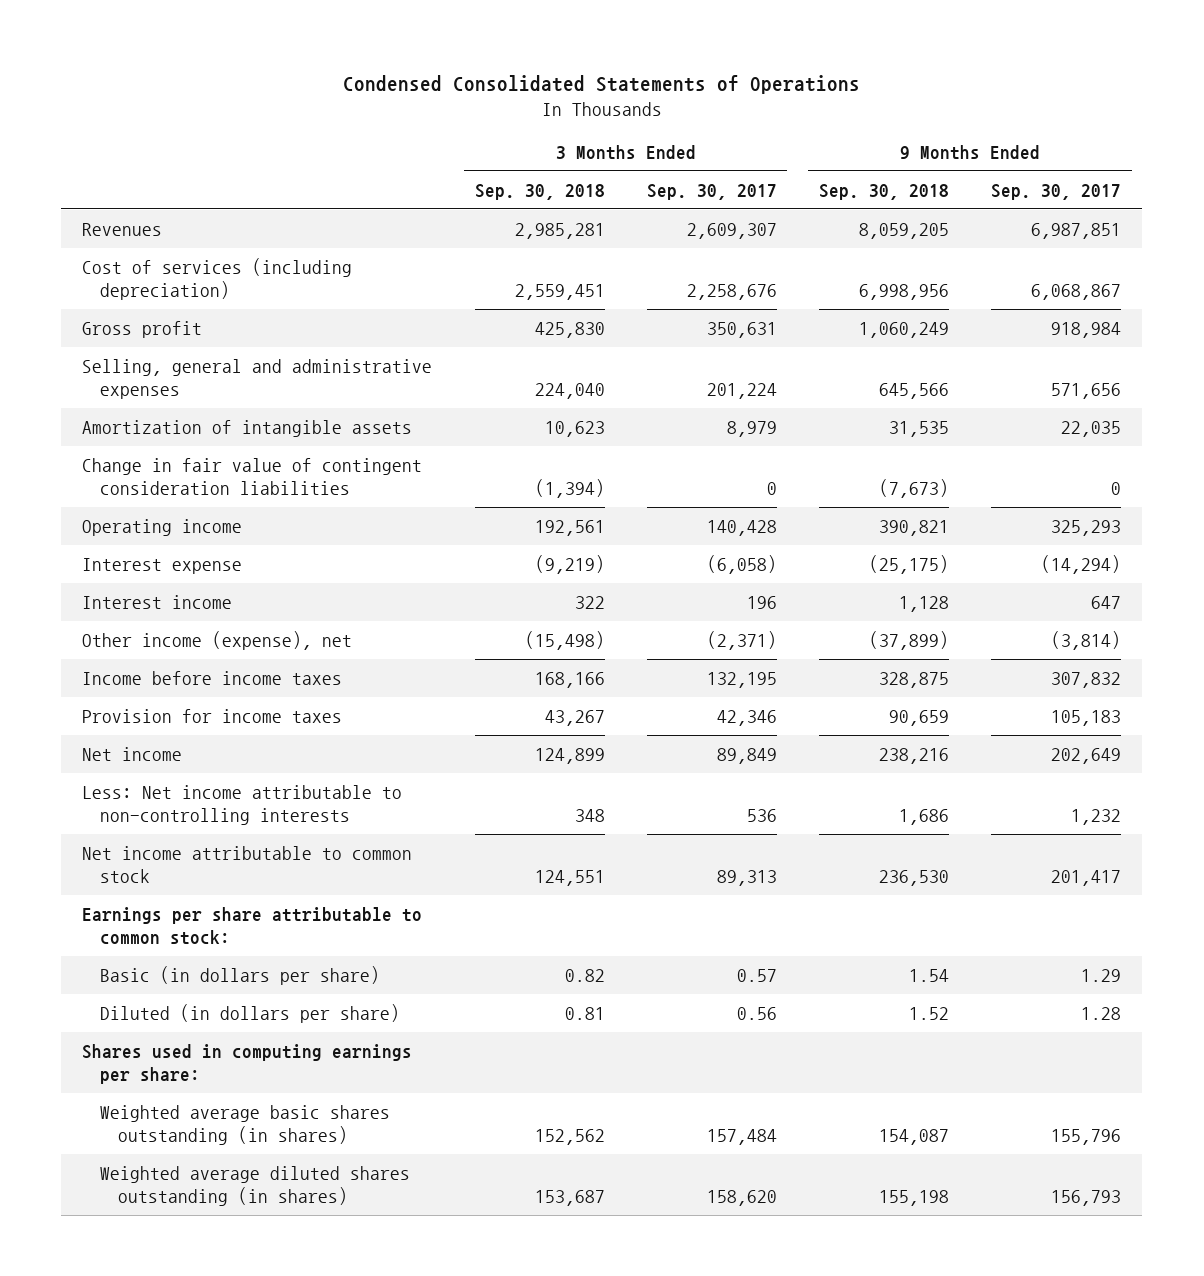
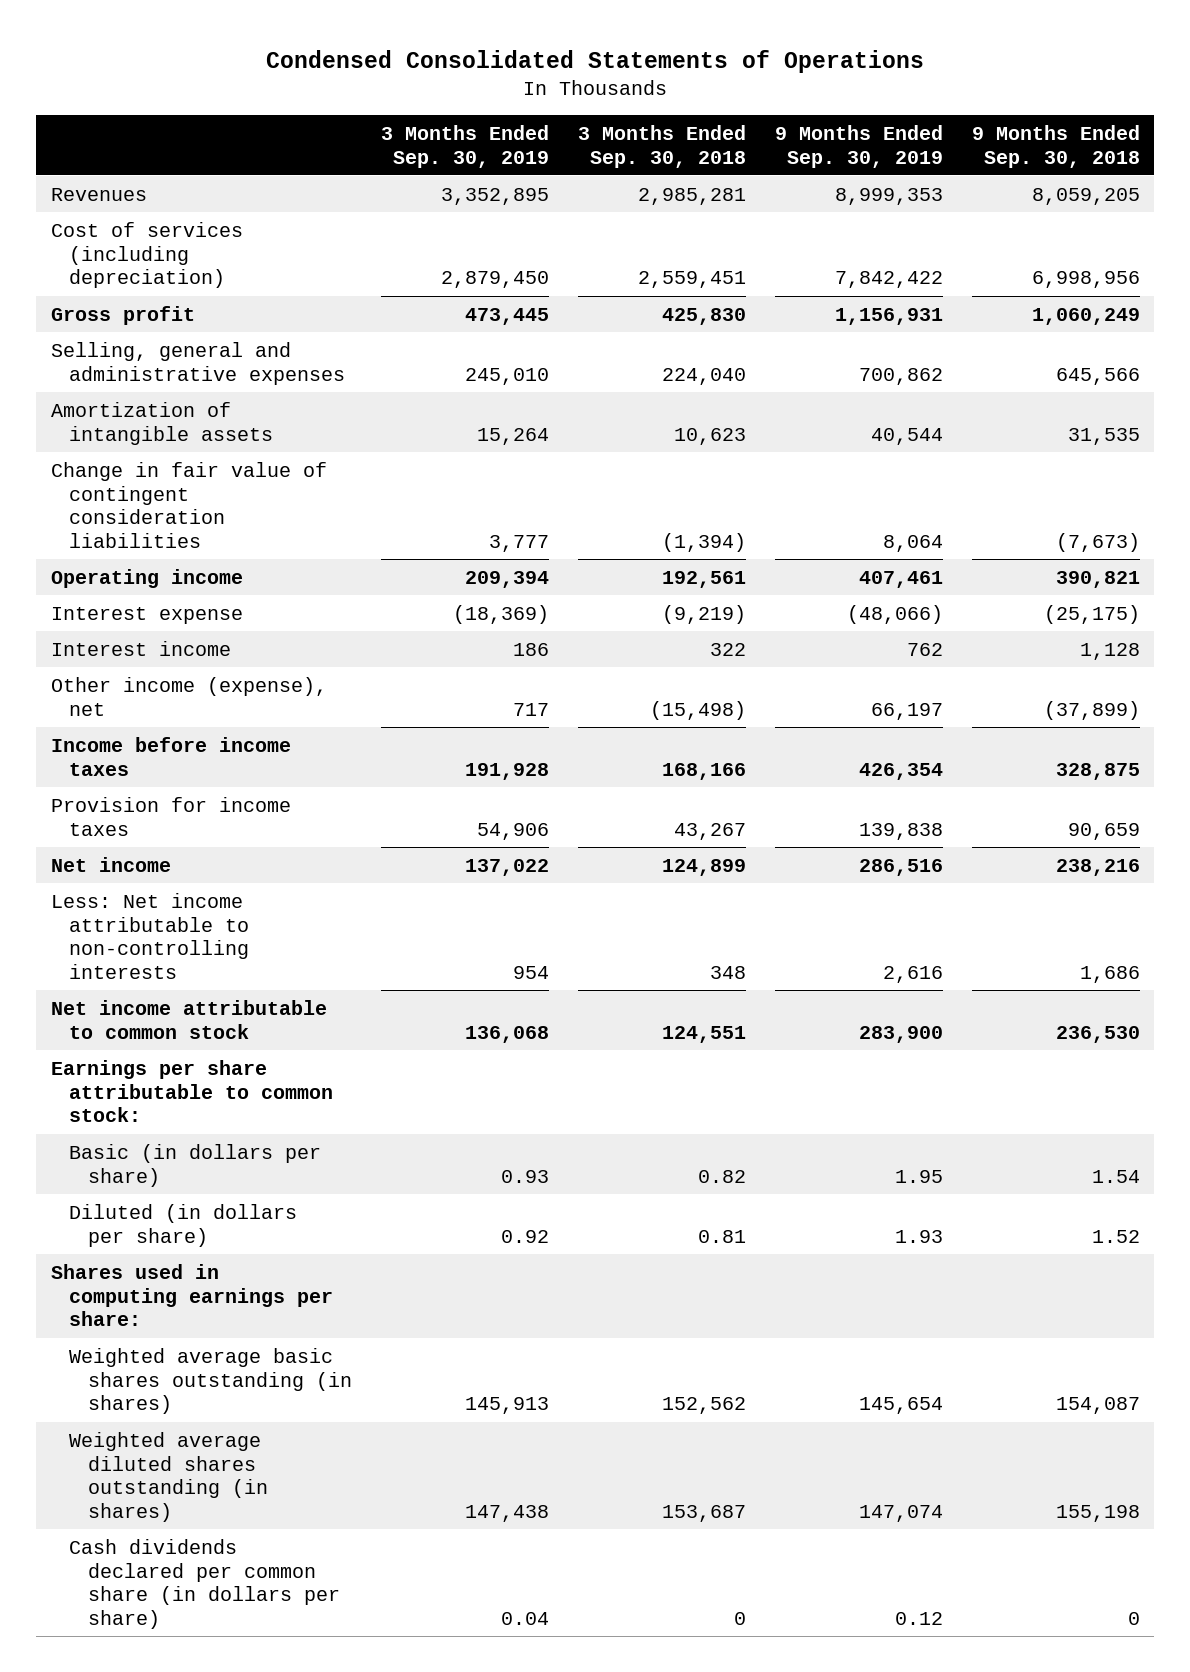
- | 3 Months Ended Sep. 30, 2018 | 3 Months Ended Sep. 30, 2017 | 9 Months Ended Sep. 30, 2018 | 9 Months Ended Sep. 30, 2017
+ | 3 Months Ended Sep. 30, 2019 | 3 Months Ended Sep. 30, 2018 | 9 Months Ended Sep. 30, 2019 | 9 Months Ended Sep. 30, 2018
+ Cash dividends declared per common share (in dollars per share) | 0.04 | 0 | 0.12 | 0

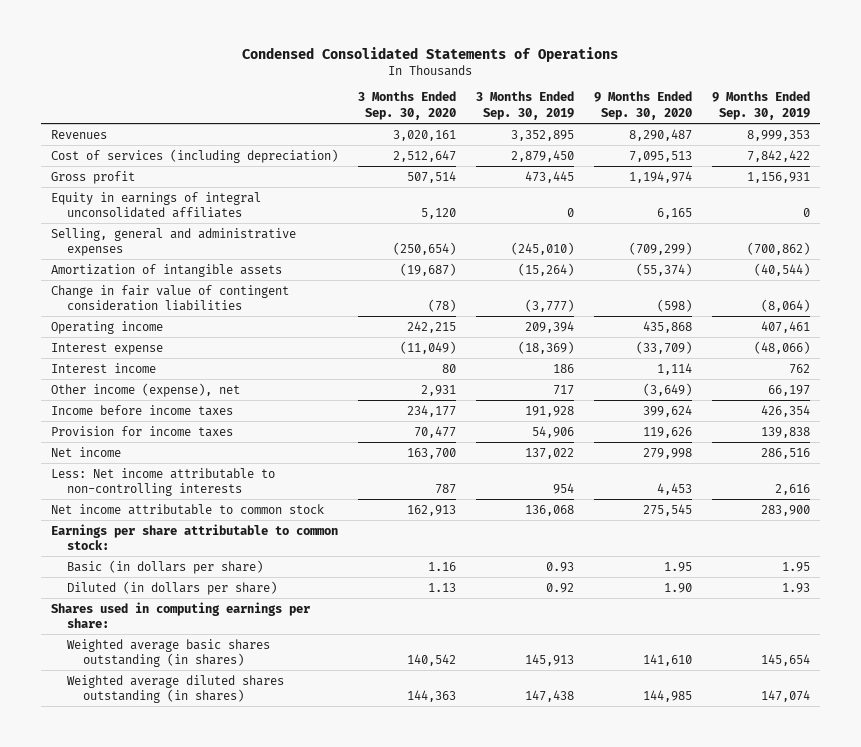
- | 3 Months Ended Sep. 30, 2019 | 3 Months Ended Sep. 30, 2018 | 9 Months Ended Sep. 30, 2019 | 9 Months Ended Sep. 30, 2018
+ | 3 Months Ended Sep. 30, 2020 | 3 Months Ended Sep. 30, 2019 | 9 Months Ended Sep. 30, 2020 | 9 Months Ended Sep. 30, 2019
- Selling, general and administrative expenses | 245,010 | 224,040 | 700,862 | 645,566
- Amortization of intangible assets | 15,264 | 10,623 | 40,544 | 31,535
- Change in fair value of contingent consideration liabilities | 3,777 | (1,394) | 8,064 | (7,673)
+ Equity in earnings of integral unconsolidated affiliates | 5,120 | 0 | 6,165 | 0
+ Selling, general and administrative expenses | (250,654) | (245,010) | (709,299) | (700,862)
+ Amortization of intangible assets | (19,687) | (15,264) | (55,374) | (40,544)
+ Change in fair value of contingent consideration liabilities | (78) | (3,777) | (598) | (8,064)
- Cash dividends declared per common share (in dollars per share) | 0.04 | 0 | 0.12 | 0

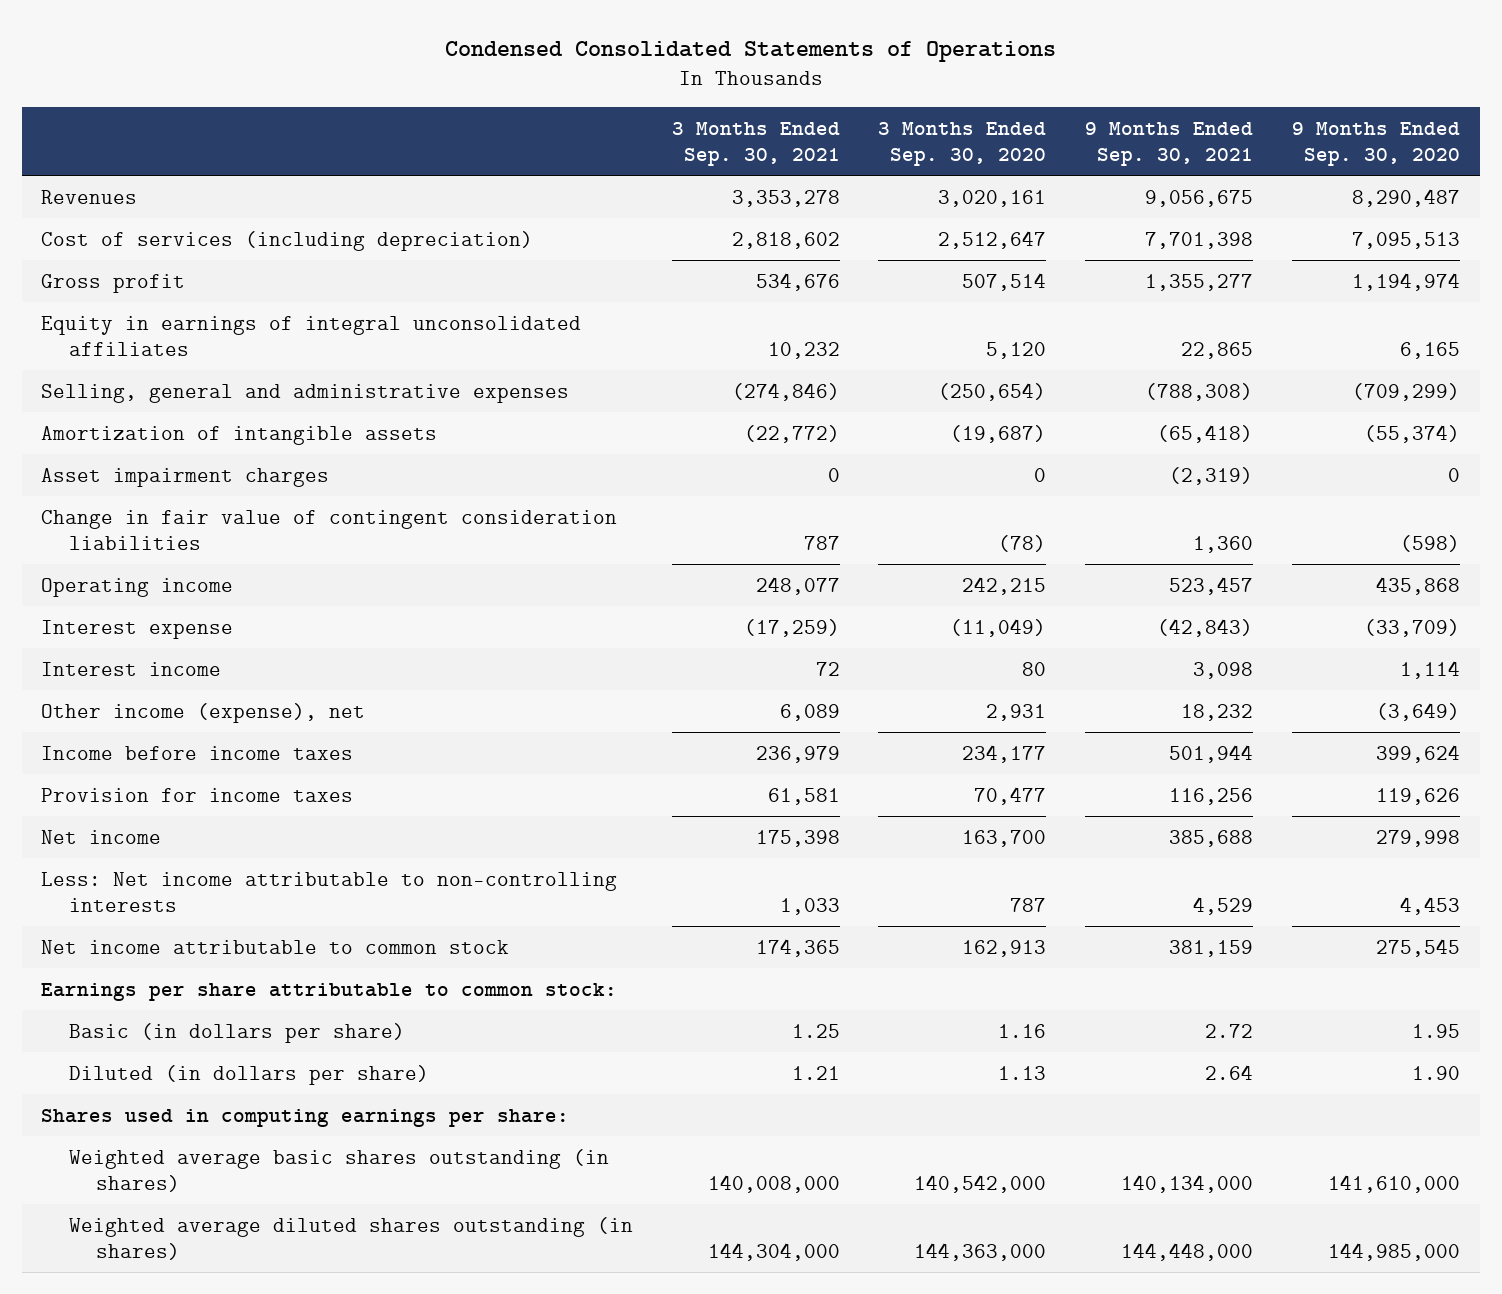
- | 3 Months Ended Sep. 30, 2020 | 3 Months Ended Sep. 30, 2019 | 9 Months Ended Sep. 30, 2020 | 9 Months Ended Sep. 30, 2019
+ | 3 Months Ended Sep. 30, 2021 | 3 Months Ended Sep. 30, 2020 | 9 Months Ended Sep. 30, 2021 | 9 Months Ended Sep. 30, 2020
+ Asset impairment charges | 0 | 0 | (2,319) | 0
- Weighted average basic shares outstanding (in shares) | 140,542 | 145,913 | 141,610 | 145,654
- Weighted average diluted shares outstanding (in shares) | 144,363 | 147,438 | 144,985 | 147,074
+ Weighted average basic shares outstanding (in shares) | 140,008,000 | 140,542,000 | 140,134,000 | 141,610,000
+ Weighted average diluted shares outstanding (in shares) | 144,304,000 | 144,363,000 | 144,448,000 | 144,985,000

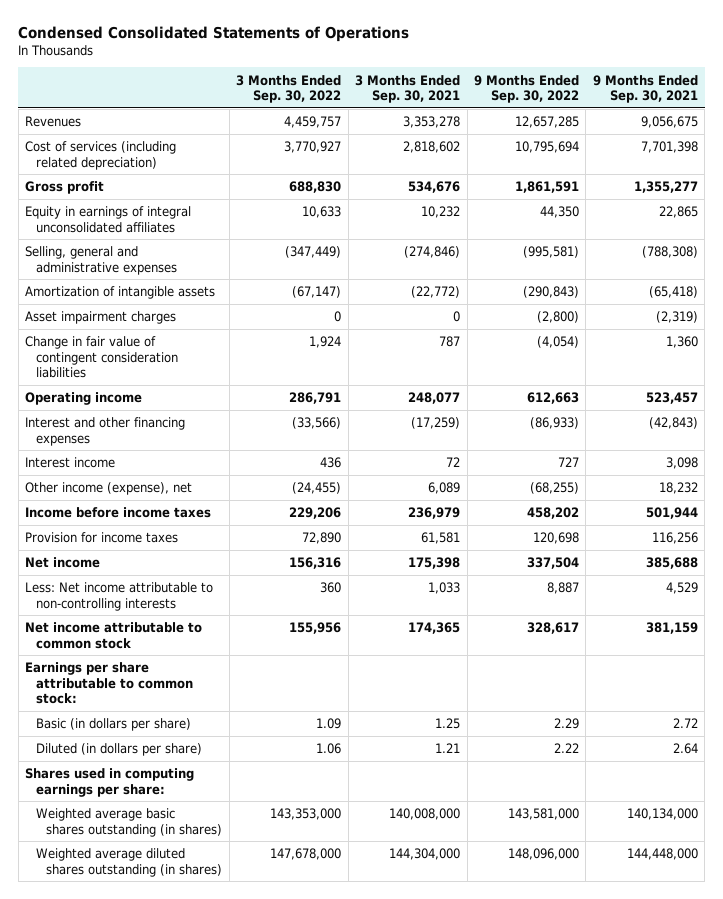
- | 3 Months Ended Sep. 30, 2021 | 3 Months Ended Sep. 30, 2020 | 9 Months Ended Sep. 30, 2021 | 9 Months Ended Sep. 30, 2020
+ | 3 Months Ended Sep. 30, 2022 | 3 Months Ended Sep. 30, 2021 | 9 Months Ended Sep. 30, 2022 | 9 Months Ended Sep. 30, 2021
- Cost of services (including depreciation) | 2,818,602 | 2,512,647 | 7,701,398 | 7,095,513
+ Cost of services (including related depreciation) | 3,770,927 | 2,818,602 | 10,795,694 | 7,701,398
- Interest expense | (17,259) | (11,049) | (42,843) | (33,709)
+ Interest and other financing expenses | (33,566) | (17,259) | (86,933) | (42,843)

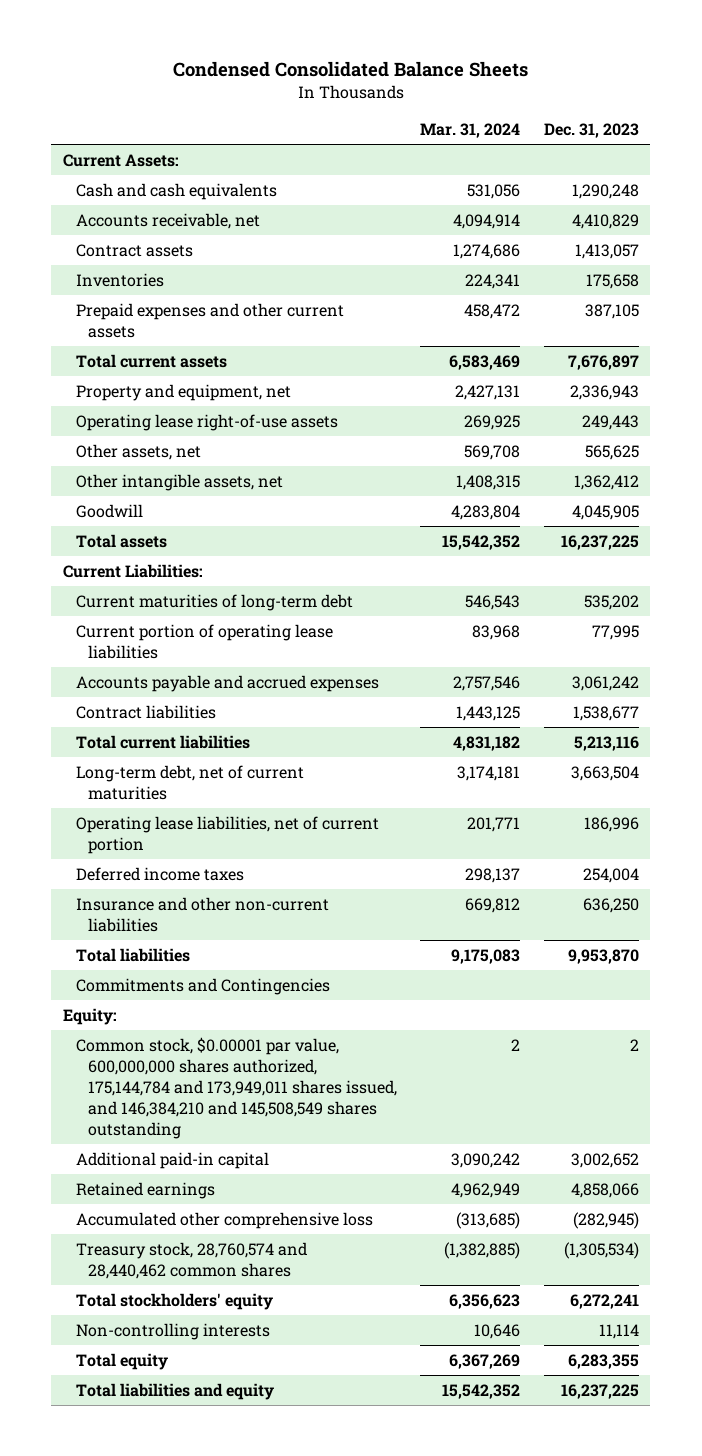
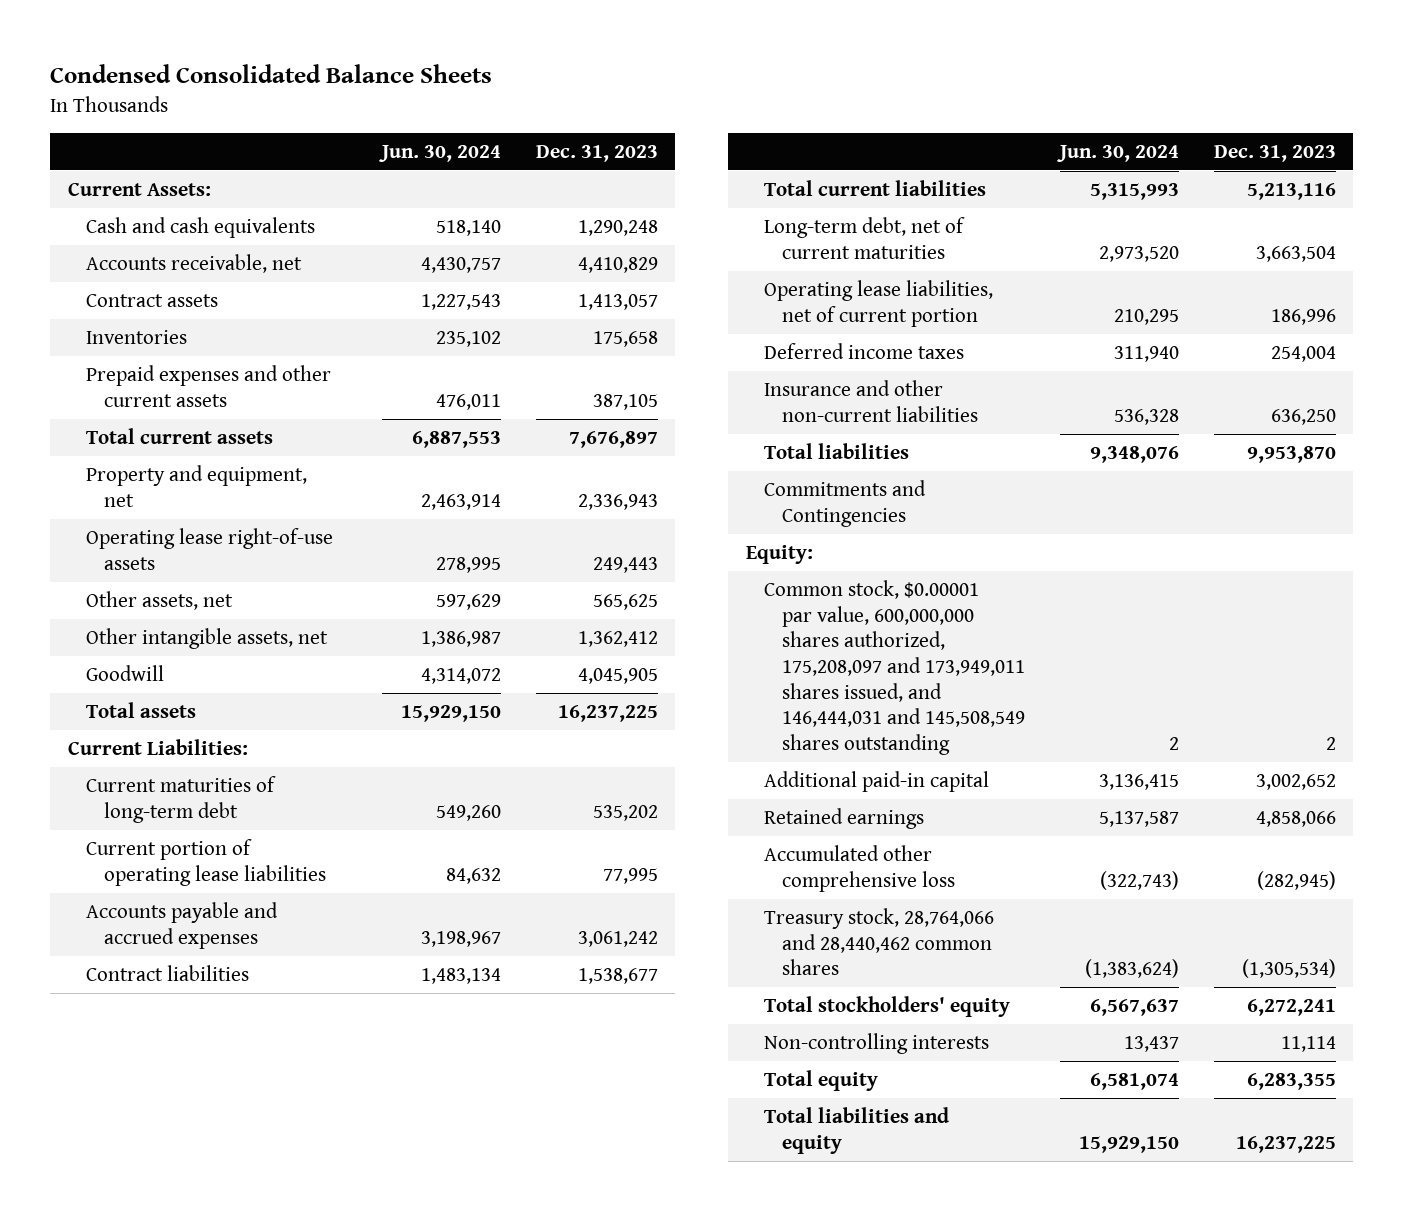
- | Mar. 31, 2024 | Dec. 31, 2023
+ | Jun. 30, 2024 | Dec. 31, 2023
- Common stock, $0.00001 par value, 600,000,000 shares authorized, 175,144,784 and 173,949,011 shares issued, and 146,384,210 and 145,508,549 shares outstanding | 2 | 2
+ Common stock, $0.00001 par value, 600,000,000 shares authorized, 175,208,097 and 173,949,011 shares issued, and 146,444,031 and 145,508,549 shares outstanding | 2 | 2
- Treasury stock, 28,760,574 and 28,440,462 common shares | (1,382,885) | (1,305,534)
+ Treasury stock, 28,764,066 and 28,440,462 common shares | (1,383,624) | (1,305,534)

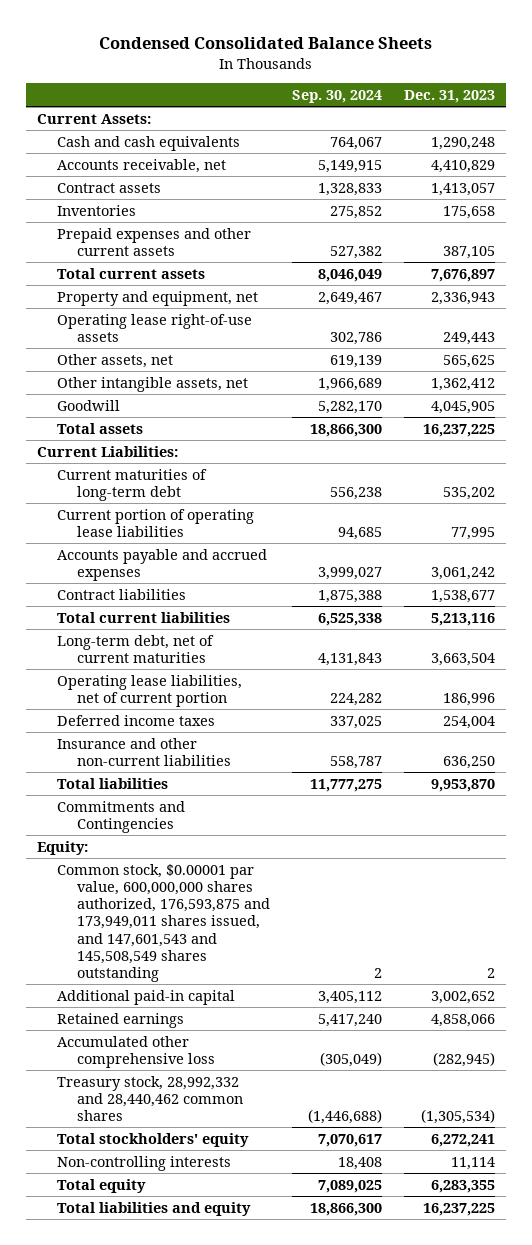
- | Jun. 30, 2024 | Dec. 31, 2023
+ | Sep. 30, 2024 | Dec. 31, 2023
- Common stock, $0.00001 par value, 600,000,000 shares authorized, 175,208,097 and 173,949,011 shares issued, and 146,444,031 and 145,508,549 shares outstanding | 2 | 2
+ Common stock, $0.00001 par value, 600,000,000 shares authorized, 176,593,875 and 173,949,011 shares issued, and 147,601,543 and 145,508,549 shares outstanding | 2 | 2
- Treasury stock, 28,764,066 and 28,440,462 common shares | (1,383,624) | (1,305,534)
+ Treasury stock, 28,992,332 and 28,440,462 common shares | (1,446,688) | (1,305,534)

